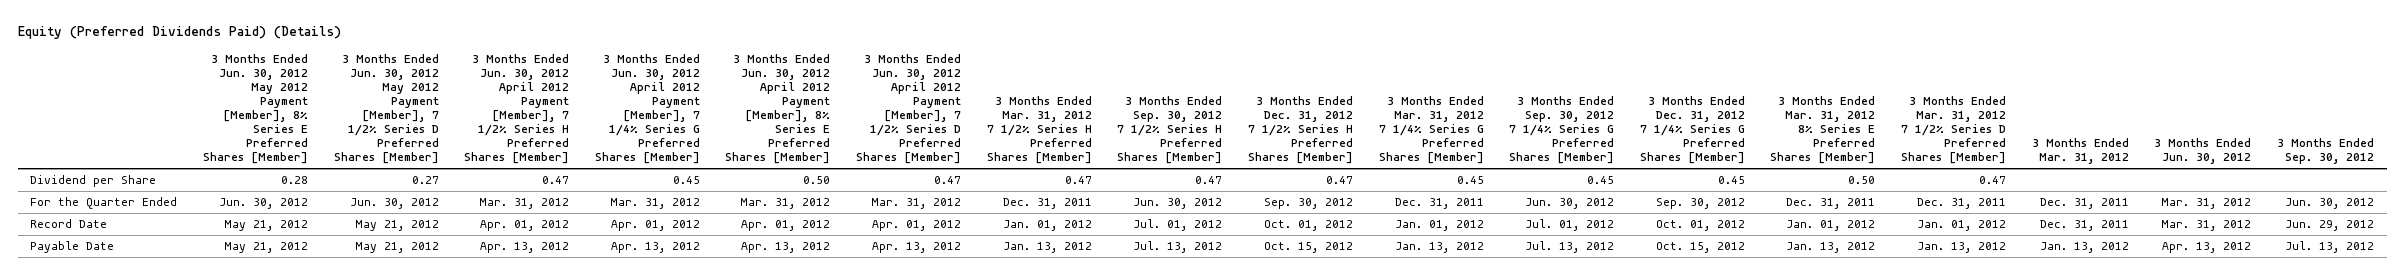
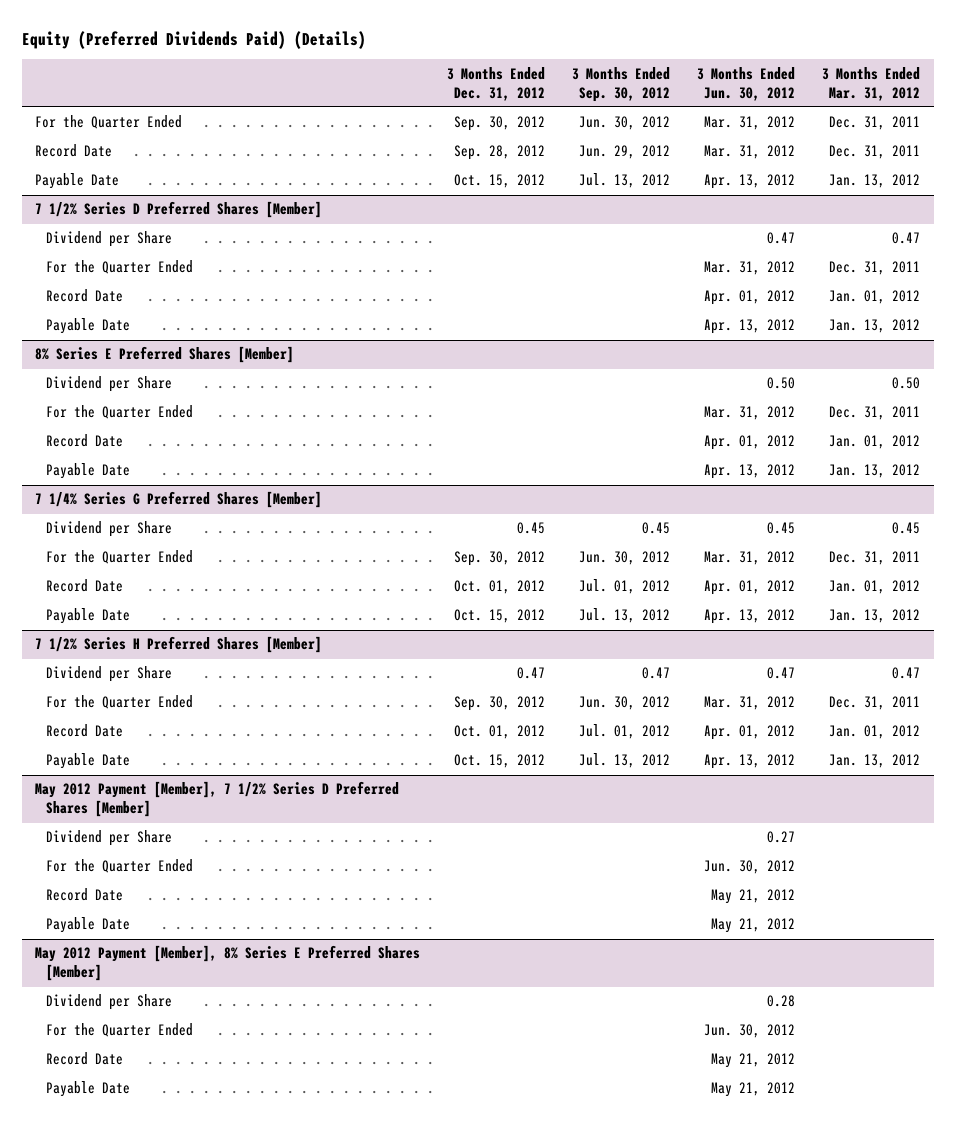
- | 3 Months Ended Jun. 30, 2012 May 2012 Payment [Member], 8% Series E Preferred Shares [Member] | 3 Months Ended Jun. 30, 2012 May 2012 Payment [Member], 7 1/2% Series D Preferred Shares [Member] | 3 Months Ended Jun. 30, 2012 April 2012 Payment [Member], 7 1/2% Series H Preferred Shares [Member] | 3 Months Ended Jun. 30, 2012 April 2012 Payment [Member], 7 1/4% Series G Preferred Shares [Member] | 3 Months Ended Jun. 30, 2012 April 2012 Payment [Member], 8% Series E Preferred Shares [Member] | 3 Months Ended Jun. 30, 2012 April 2012 Payment [Member], 7 1/2% Series D Preferred Shares [Member] | 3 Months Ended Mar. 31, 2012 7 1/2% Series H Preferred Shares [Member] | 3 Months Ended Sep. 30, 2012 7 1/2% Series H Preferred Shares [Member] | 3 Months Ended Dec. 31, 2012 7 1/2% Series H Preferred Shares [Member] | 3 Months Ended Mar. 31, 2012 7 1/4% Series G Preferred Shares [Member] | 3 Months Ended Sep. 30, 2012 7 1/4% Series G Preferred Shares [Member] | 3 Months Ended Dec. 31, 2012 7 1/4% Series G Preferred Shares [Member] | 3 Months Ended Mar. 31, 2012 8% Series E Preferred Shares [Member] | 3 Months Ended Mar. 31, 2012 7 1/2% Series D Preferred Shares [Member] | 3 Months Ended Mar. 31, 2012 | 3 Months Ended Jun. 30, 2012 | 3 Months Ended Sep. 30, 2012
+ | 3 Months Ended Dec. 31, 2012 | 3 Months Ended Sep. 30, 2012 | 3 Months Ended Jun. 30, 2012 | 3 Months Ended Mar. 31, 2012
- Dividend per Share | 0.28 | 0.27 | 0.47 | 0.45 | 0.50 | 0.47 | 0.47 | 0.47 | 0.47 | 0.45 | 0.45 | 0.45 | 0.50 | 0.47 | | |
+ 7 1/2% Series D Preferred Shares [Member]
+ Dividend per Share | | | 0.47 | 0.47
+ For the Quarter Ended | | | Mar. 31, 2012 | Dec. 31, 2011
+ Record Date | | | Apr. 01, 2012 | Jan. 01, 2012
+ Payable Date | | | Apr. 13, 2012 | Jan. 13, 2012
+ 8% Series E Preferred Shares [Member]
+ Dividend per Share | | | 0.50 | 0.50
+ For the Quarter Ended | | | Mar. 31, 2012 | Dec. 31, 2011
+ Record Date | | | Apr. 01, 2012 | Jan. 01, 2012
+ Payable Date | | | Apr. 13, 2012 | Jan. 13, 2012
+ 7 1/4% Series G Preferred Shares [Member]
+ Dividend per Share | 0.45 | 0.45 | 0.45 | 0.45
+ For the Quarter Ended | Sep. 30, 2012 | Jun. 30, 2012 | Mar. 31, 2012 | Dec. 31, 2011
+ Record Date | Oct. 01, 2012 | Jul. 01, 2012 | Apr. 01, 2012 | Jan. 01, 2012
+ Payable Date | Oct. 15, 2012 | Jul. 13, 2012 | Apr. 13, 2012 | Jan. 13, 2012
+ 7 1/2% Series H Preferred Shares [Member]
+ Dividend per Share | 0.47 | 0.47 | 0.47 | 0.47
+ For the Quarter Ended | Sep. 30, 2012 | Jun. 30, 2012 | Mar. 31, 2012 | Dec. 31, 2011
+ Record Date | Oct. 01, 2012 | Jul. 01, 2012 | Apr. 01, 2012 | Jan. 01, 2012
+ Payable Date | Oct. 15, 2012 | Jul. 13, 2012 | Apr. 13, 2012 | Jan. 13, 2012
+ May 2012 Payment [Member], 7 1/2% Series D Preferred Shares [Member]
+ Dividend per Share | | | 0.27 |
+ For the Quarter Ended | | | Jun. 30, 2012 |
+ Record Date | | | May 21, 2012 |
+ Payable Date | | | May 21, 2012 |
+ May 2012 Payment [Member], 8% Series E Preferred Shares [Member]
+ Dividend per Share | | | 0.28 |
+ For the Quarter Ended | | | Jun. 30, 2012 |
+ Record Date | | | May 21, 2012 |
+ Payable Date | | | May 21, 2012 |

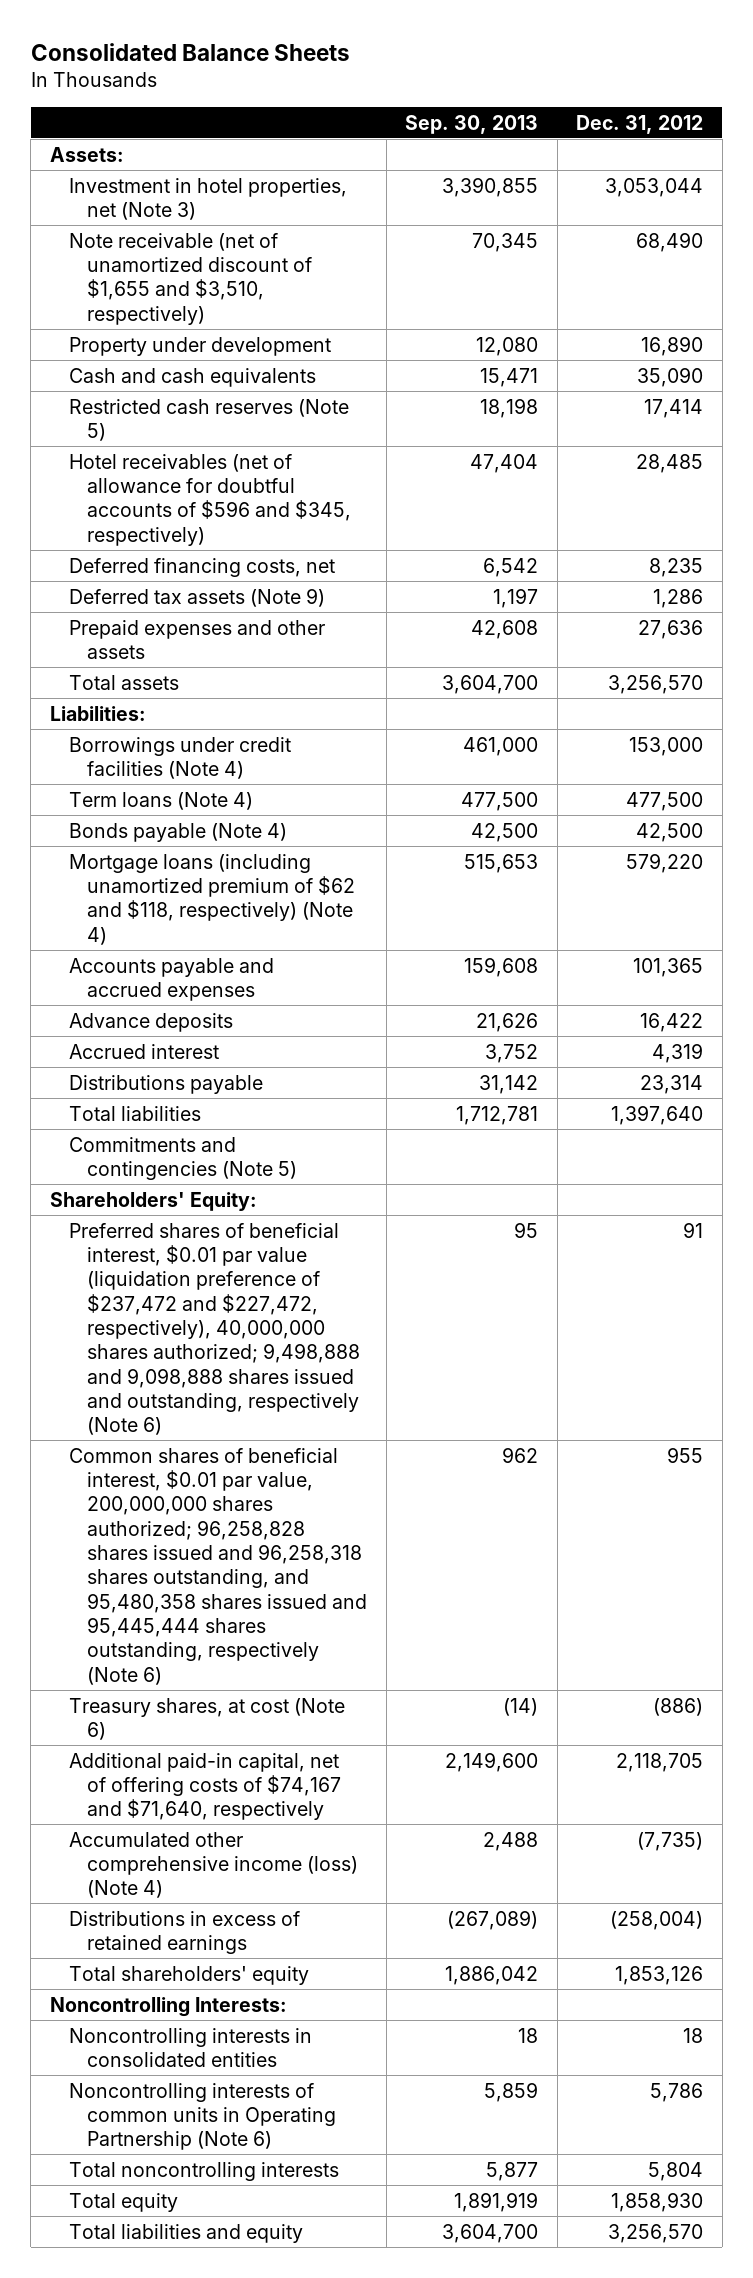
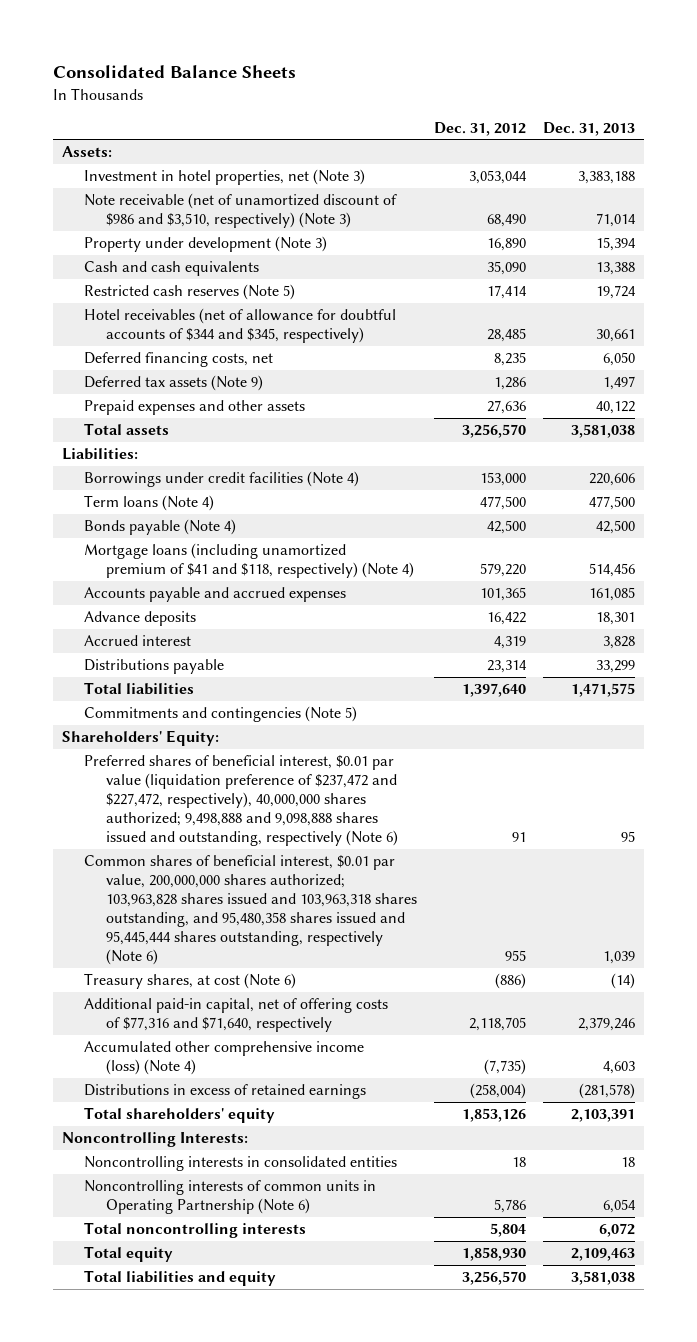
- | Sep. 30, 2013 | Dec. 31, 2012
+ | Dec. 31, 2012 | Dec. 31, 2013
- Note receivable (net of unamortized discount of $1,655 and $3,510, respectively) | 70,345 | 68,490
- Property under development | 12,080 | 16,890
+ Note receivable (net of unamortized discount of $986 and $3,510, respectively) (Note 3) | 68,490 | 71,014
+ Property under development (Note 3) | 16,890 | 15,394
- Hotel receivables (net of allowance for doubtful accounts of $596 and $345, respectively) | 47,404 | 28,485
+ Hotel receivables (net of allowance for doubtful accounts of $344 and $345, respectively) | 28,485 | 30,661
- Mortgage loans (including unamortized premium of $62 and $118, respectively) (Note 4) | 515,653 | 579,220
+ Mortgage loans (including unamortized premium of $41 and $118, respectively) (Note 4) | 579,220 | 514,456
- Common shares of beneficial interest, $0.01 par value, 200,000,000 shares authorized; 96,258,828 shares issued and 96,258,318 shares outstanding, and 95,480,358 shares issued and 95,445,444 shares outstanding, respectively (Note 6) | 962 | 955
+ Common shares of beneficial interest, $0.01 par value, 200,000,000 shares authorized; 103,963,828 shares issued and 103,963,318 shares outstanding, and 95,480,358 shares issued and 95,445,444 shares outstanding, respectively (Note 6) | 955 | 1,039
- Additional paid-in capital, net of offering costs of $74,167 and $71,640, respectively | 2,149,600 | 2,118,705
+ Additional paid-in capital, net of offering costs of $77,316 and $71,640, respectively | 2,118,705 | 2,379,246

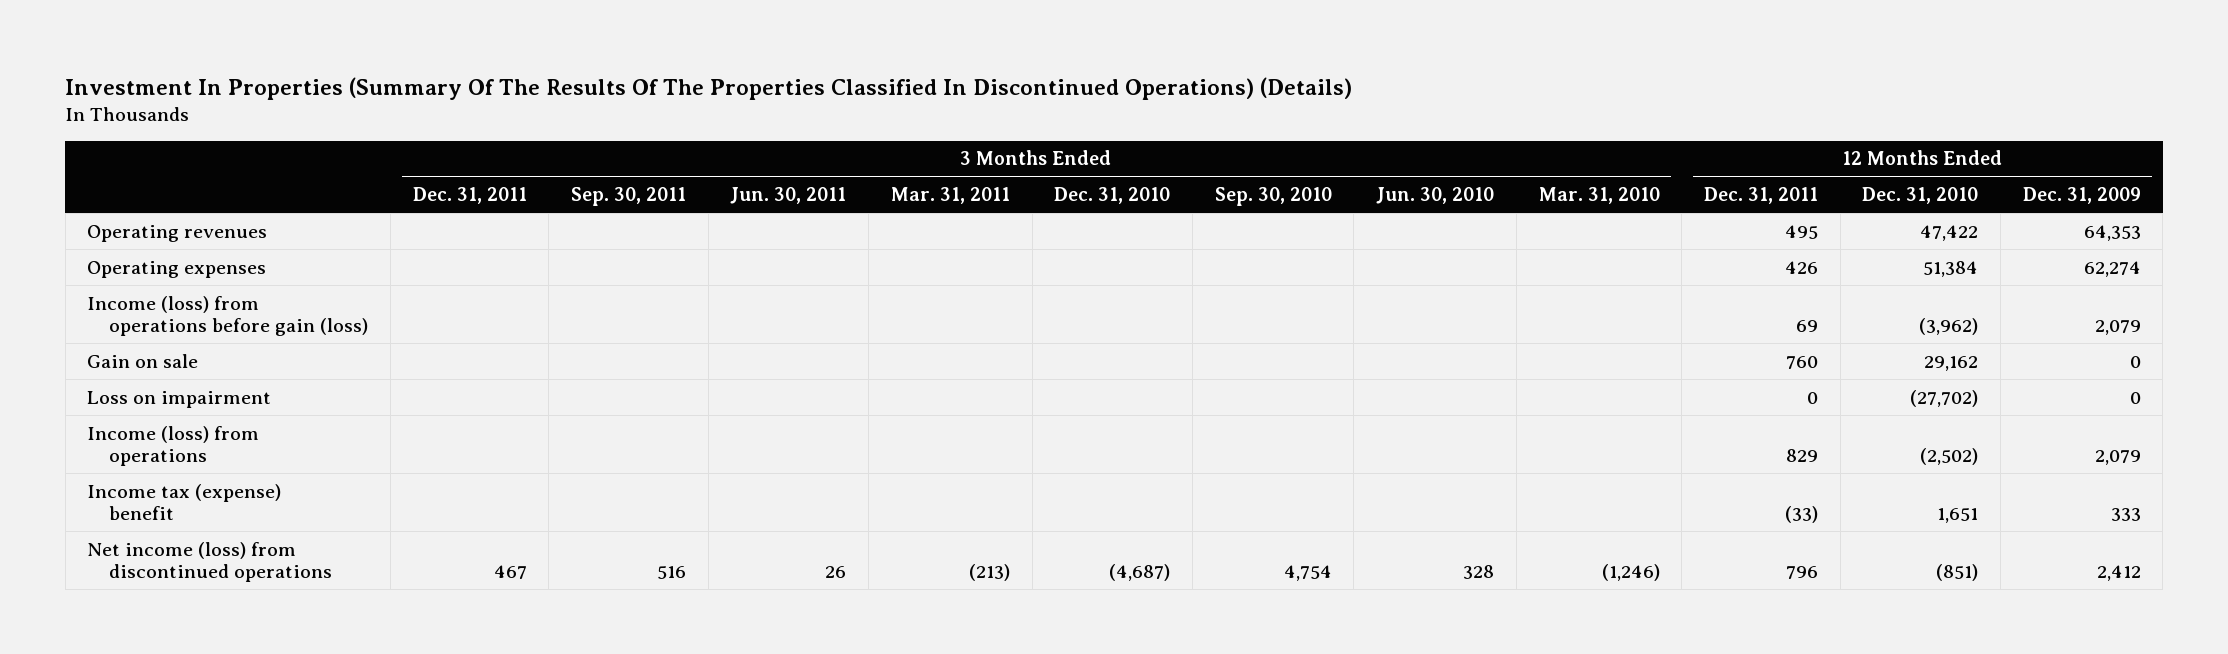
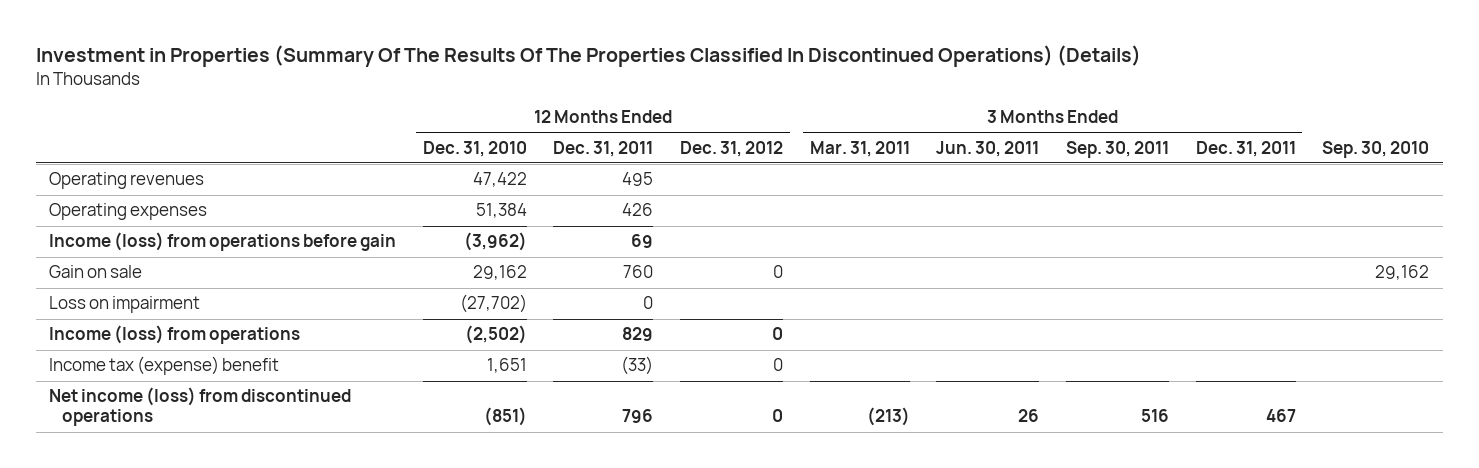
- Investment In Properties (Summary Of The Results Of The Properties Classified In Discontinued Operations) (Details)
+ Investment in Properties (Summary Of The Results Of The Properties Classified In Discontinued Operations) (Details)
- | 3 Months Ended Dec. 31, 2011 | 3 Months Ended Sep. 30, 2011 | 3 Months Ended Jun. 30, 2011 | 3 Months Ended Mar. 31, 2011 | 3 Months Ended Dec. 31, 2010 | 3 Months Ended Sep. 30, 2010 | 3 Months Ended Jun. 30, 2010 | 3 Months Ended Mar. 31, 2010 | 12 Months Ended Dec. 31, 2011 | 12 Months Ended Dec. 31, 2010 | 12 Months Ended Dec. 31, 2009
+ | 12 Months Ended Dec. 31, 2010 | 12 Months Ended Dec. 31, 2011 | 12 Months Ended Dec. 31, 2012 | 3 Months Ended Mar. 31, 2011 | 3 Months Ended Jun. 30, 2011 | 3 Months Ended Sep. 30, 2011 | 3 Months Ended Dec. 31, 2011 | Sep. 30, 2010
- Income (loss) from operations before gain (loss) | | | | | | | | | 69 | (3,962) | 2,079
+ Income (loss) from operations before gain | (3,962) | 69 | | | | | |

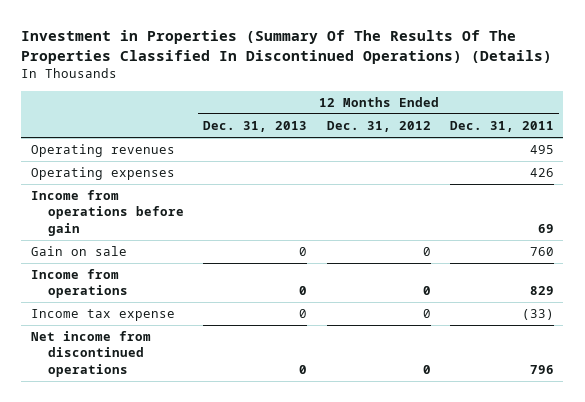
- | 12 Months Ended Dec. 31, 2010 | 12 Months Ended Dec. 31, 2011 | 12 Months Ended Dec. 31, 2012 | 3 Months Ended Mar. 31, 2011 | 3 Months Ended Jun. 30, 2011 | 3 Months Ended Sep. 30, 2011 | 3 Months Ended Dec. 31, 2011 | Sep. 30, 2010
+ | 12 Months Ended Dec. 31, 2013 | 12 Months Ended Dec. 31, 2012 | 12 Months Ended Dec. 31, 2011
- Income (loss) from operations before gain | (3,962) | 69 | | | | | |
+ Income from operations before gain | | | 69
- Loss on impairment | (27,702) | 0 | | | | | |
- Income (loss) from operations | (2,502) | 829 | 0 | | | | |
- Income tax (expense) benefit | 1,651 | (33) | 0 | | | | |
- Net income (loss) from discontinued operations | (851) | 796 | 0 | (213) | 26 | 516 | 467 |
+ Income from operations | 0 | 0 | 829
+ Income tax expense | 0 | 0 | (33)
+ Net income from discontinued operations | 0 | 0 | 796

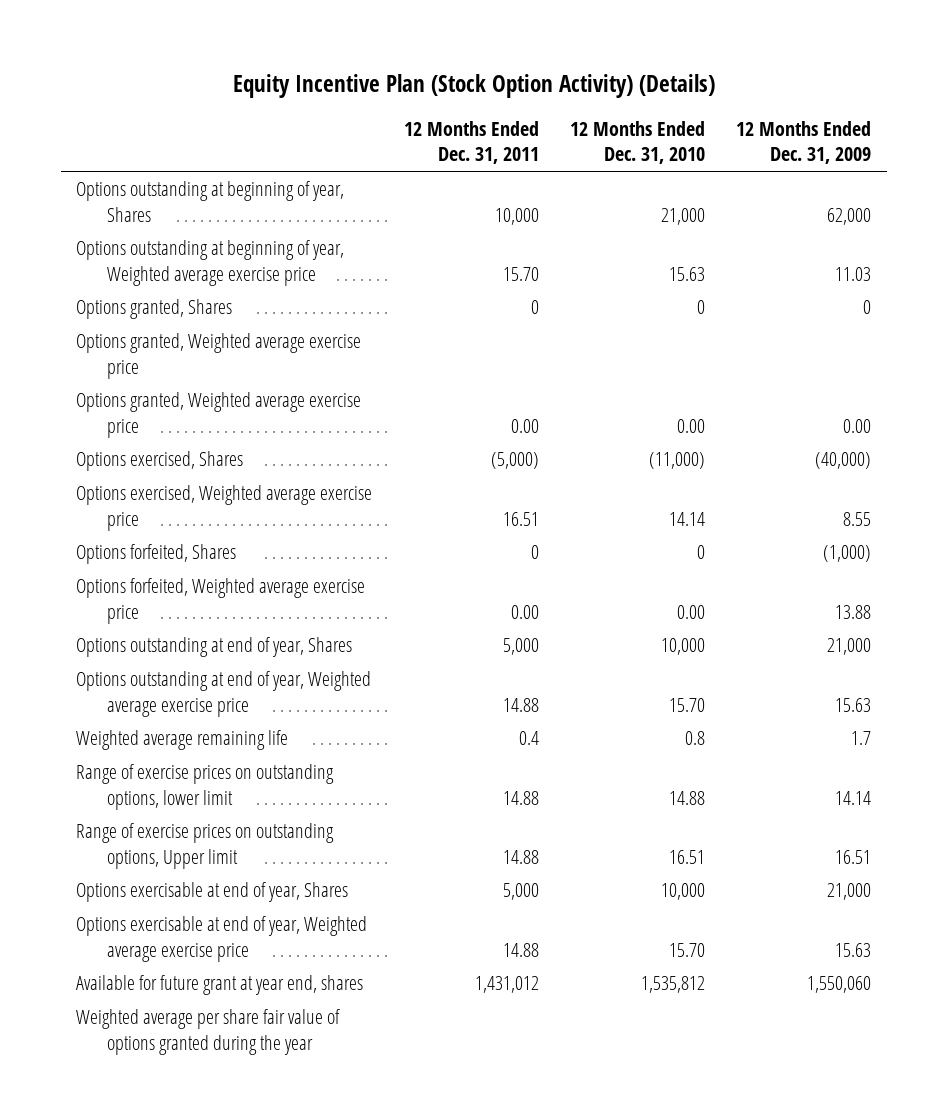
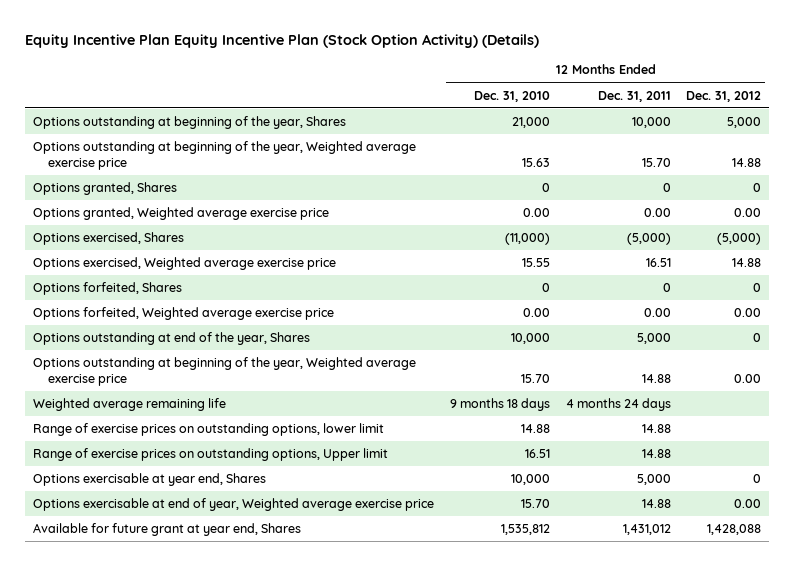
- Equity Incentive Plan (Stock Option Activity) (Details)
+ Equity Incentive Plan Equity Incentive Plan (Stock Option Activity) (Details)
- | 12 Months Ended Dec. 31, 2011 | 12 Months Ended Dec. 31, 2010 | 12 Months Ended Dec. 31, 2009
+ | 12 Months Ended Dec. 31, 2010 | 12 Months Ended Dec. 31, 2011 | 12 Months Ended Dec. 31, 2012
- Options outstanding at beginning of year, Shares | 10,000 | 21,000 | 62,000
- Options outstanding at beginning of year, Weighted average exercise price | 15.70 | 15.63 | 11.03
+ Options outstanding at beginning of the year, Shares | 21,000 | 10,000 | 5,000
+ Options outstanding at beginning of the year, Weighted average exercise price | 15.63 | 15.70 | 14.88
- Options granted, Weighted average exercise price
- Options exercised, Weighted average exercise price | 16.51 | 14.14 | 8.55
+ Options exercised, Weighted average exercise price | 15.55 | 16.51 | 14.88
- Options outstanding at end of year, Shares | 5,000 | 10,000 | 21,000
- Options outstanding at end of year, Weighted average exercise price | 14.88 | 15.70 | 15.63
- Weighted average remaining life | 0.4 | 0.8 | 1.7
+ Options outstanding at end of the year, Shares | 10,000 | 5,000 | 0
+ Options outstanding at beginning of the year, Weighted average exercise price | 15.70 | 14.88 | 0.00
+ Weighted average remaining life | 9 months 18 days | 4 months 24 days |
- Options exercisable at end of year, Shares | 5,000 | 10,000 | 21,000
+ Options exercisable at year end, Shares | 10,000 | 5,000 | 0
- Available for future grant at year end, shares | 1,431,012 | 1,535,812 | 1,550,060
- Weighted average per share fair value of options granted during the year
+ Available for future grant at year end, Shares | 1,535,812 | 1,431,012 | 1,428,088

